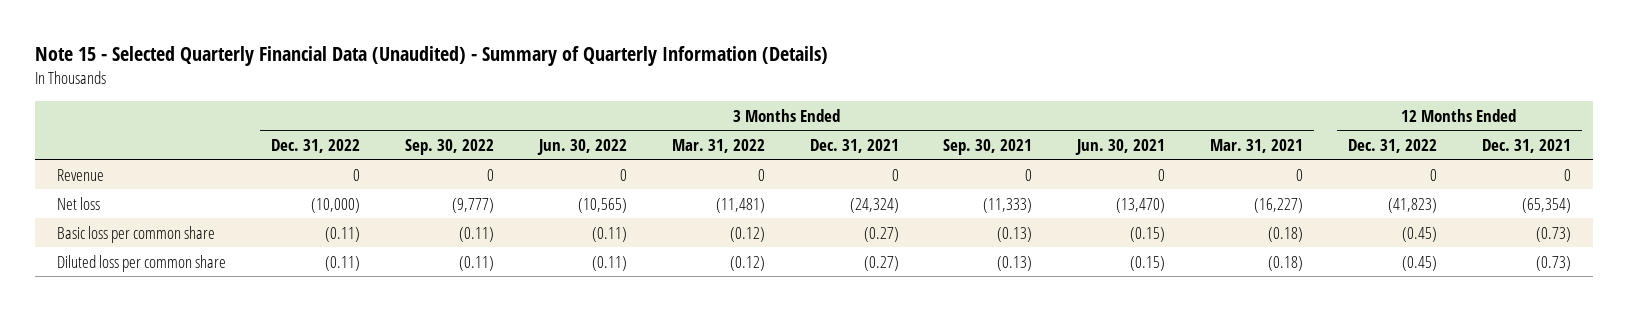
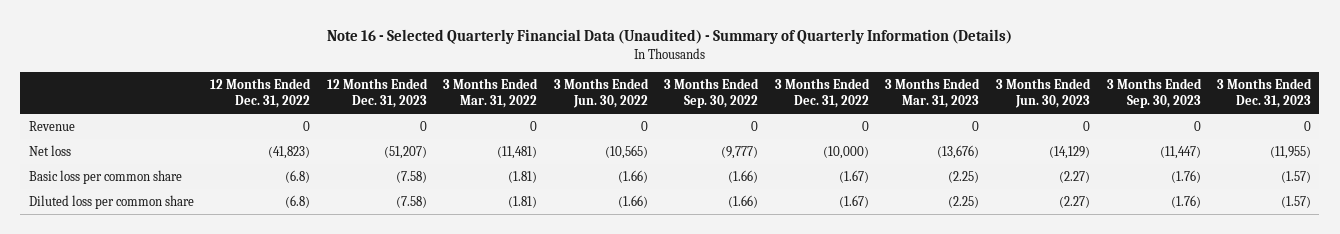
- Note 15 - Selected Quarterly Financial Data (Unaudited) - Summary of Quarterly Information (Details)
+ Note 16 - Selected Quarterly Financial Data (Unaudited) - Summary of Quarterly Information (Details)
- | 3 Months Ended Dec. 31, 2022 | 3 Months Ended Sep. 30, 2022 | 3 Months Ended Jun. 30, 2022 | 3 Months Ended Mar. 31, 2022 | 3 Months Ended Dec. 31, 2021 | 3 Months Ended Sep. 30, 2021 | 3 Months Ended Jun. 30, 2021 | 3 Months Ended Mar. 31, 2021 | 12 Months Ended Dec. 31, 2022 | 12 Months Ended Dec. 31, 2021
+ | 12 Months Ended Dec. 31, 2022 | 12 Months Ended Dec. 31, 2023 | 3 Months Ended Mar. 31, 2022 | 3 Months Ended Jun. 30, 2022 | 3 Months Ended Sep. 30, 2022 | 3 Months Ended Dec. 31, 2022 | 3 Months Ended Mar. 31, 2023 | 3 Months Ended Jun. 30, 2023 | 3 Months Ended Sep. 30, 2023 | 3 Months Ended Dec. 31, 2023
- Basic loss per common share | (0.11) | (0.11) | (0.11) | (0.12) | (0.27) | (0.13) | (0.15) | (0.18) | (0.45) | (0.73)
- Diluted loss per common share | (0.11) | (0.11) | (0.11) | (0.12) | (0.27) | (0.13) | (0.15) | (0.18) | (0.45) | (0.73)
+ Basic loss per common share | (6.8) | (7.58) | (1.81) | (1.66) | (1.66) | (1.67) | (2.25) | (2.27) | (1.76) | (1.57)
+ Diluted loss per common share | (6.8) | (7.58) | (1.81) | (1.66) | (1.66) | (1.67) | (2.25) | (2.27) | (1.76) | (1.57)

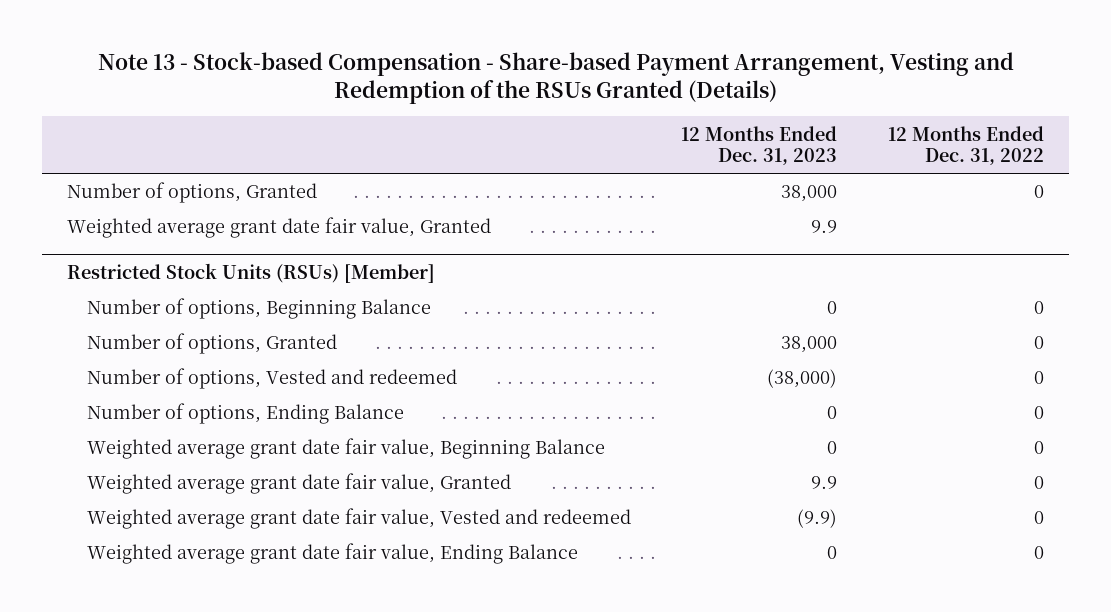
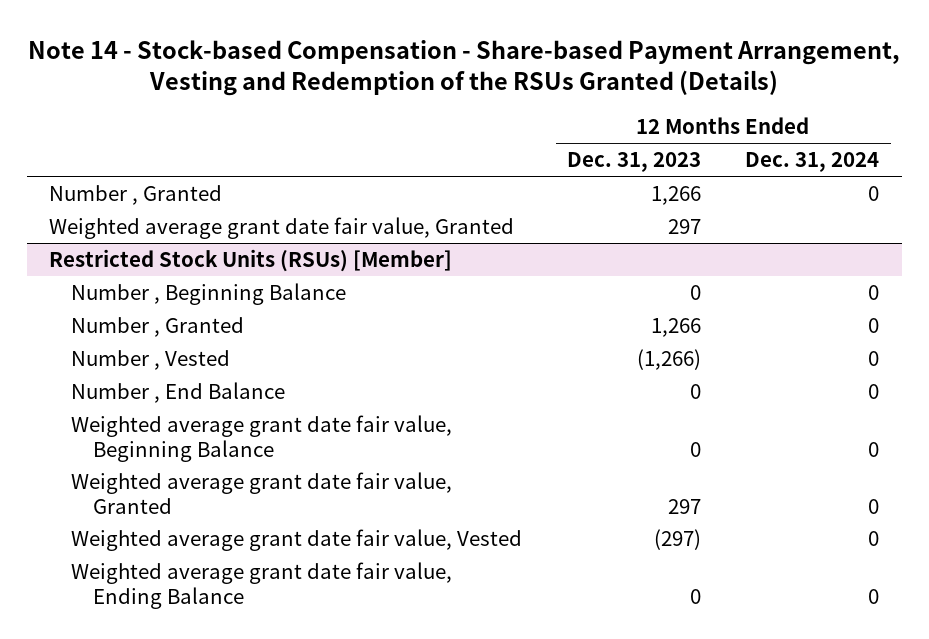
- Note 13 - Stock-based Compensation - Share-based Payment Arrangement, Vesting and Redemption of the RSUs Granted (Details)
+ Note 14 - Stock-based Compensation - Share-based Payment Arrangement, Vesting and Redemption of the RSUs Granted (Details)
- | 12 Months Ended Dec. 31, 2023 | 12 Months Ended Dec. 31, 2022
+ | 12 Months Ended Dec. 31, 2023 | 12 Months Ended Dec. 31, 2024
- Number of options, Granted | 38,000 | 0
- Weighted average grant date fair value, Granted | 9.9 |
+ Number , Granted | 1,266 | 0
+ Weighted average grant date fair value, Granted | 297 |
@ Restricted Stock Units (RSUs) [Member]
- Number of options, Beginning Balance | 0 | 0
- Number of options, Granted | 38,000 | 0
- Number of options, Vested and redeemed | (38,000) | 0
- Number of options, Ending Balance | 0 | 0
+ Number , Beginning Balance | 0 | 0
+ Number , Granted | 1,266 | 0
+ Number , Vested | (1,266) | 0
+ Number , End Balance | 0 | 0
- Weighted average grant date fair value, Granted | 9.9 | 0
- Weighted average grant date fair value, Vested and redeemed | (9.9) | 0
+ Weighted average grant date fair value, Granted | 297 | 0
+ Weighted average grant date fair value, Vested | (297) | 0

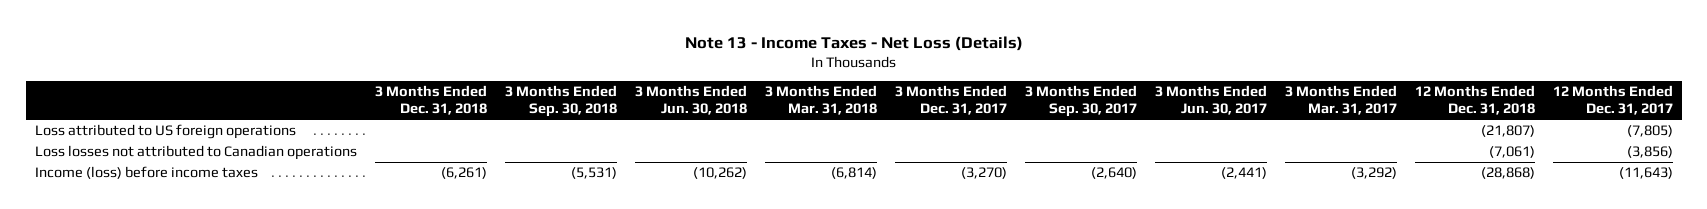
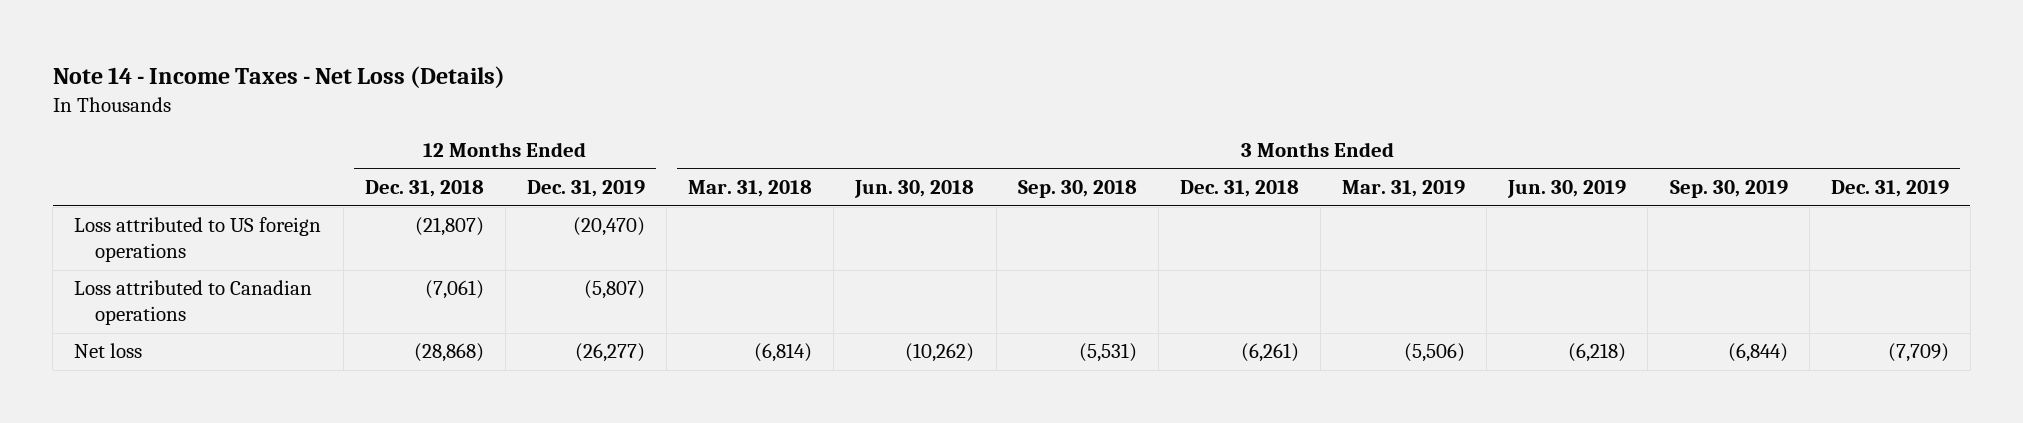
- Note 13 - Income Taxes - Net Loss (Details)
+ Note 14 - Income Taxes - Net Loss (Details)
- | 3 Months Ended Dec. 31, 2018 | 3 Months Ended Sep. 30, 2018 | 3 Months Ended Jun. 30, 2018 | 3 Months Ended Mar. 31, 2018 | 3 Months Ended Dec. 31, 2017 | 3 Months Ended Sep. 30, 2017 | 3 Months Ended Jun. 30, 2017 | 3 Months Ended Mar. 31, 2017 | 12 Months Ended Dec. 31, 2018 | 12 Months Ended Dec. 31, 2017
+ | 12 Months Ended Dec. 31, 2018 | 12 Months Ended Dec. 31, 2019 | 3 Months Ended Mar. 31, 2018 | 3 Months Ended Jun. 30, 2018 | 3 Months Ended Sep. 30, 2018 | 3 Months Ended Dec. 31, 2018 | 3 Months Ended Mar. 31, 2019 | 3 Months Ended Jun. 30, 2019 | 3 Months Ended Sep. 30, 2019 | 3 Months Ended Dec. 31, 2019
- Loss losses not attributed to Canadian operations | | | | | | | | | (7,061) | (3,856)
- Income (loss) before income taxes | (6,261) | (5,531) | (10,262) | (6,814) | (3,270) | (2,640) | (2,441) | (3,292) | (28,868) | (11,643)
+ Loss attributed to Canadian operations | (7,061) | (5,807) | | | | | | | |
+ Net loss | (28,868) | (26,277) | (6,814) | (10,262) | (5,531) | (6,261) | (5,506) | (6,218) | (6,844) | (7,709)

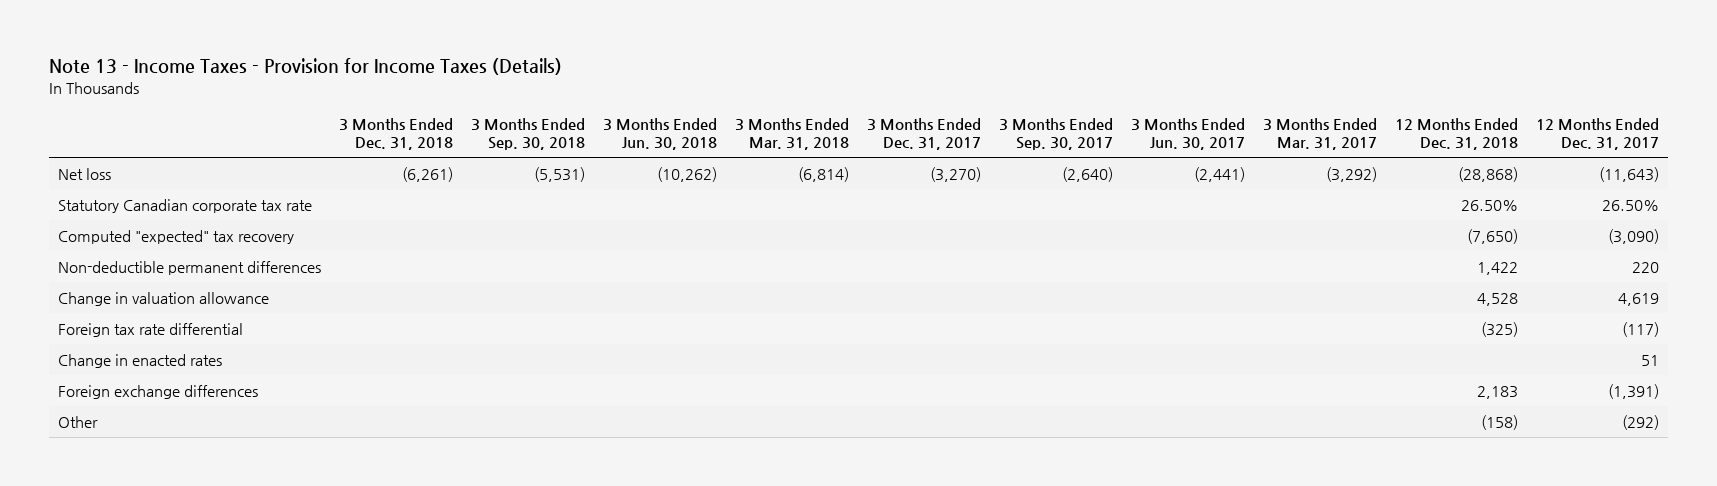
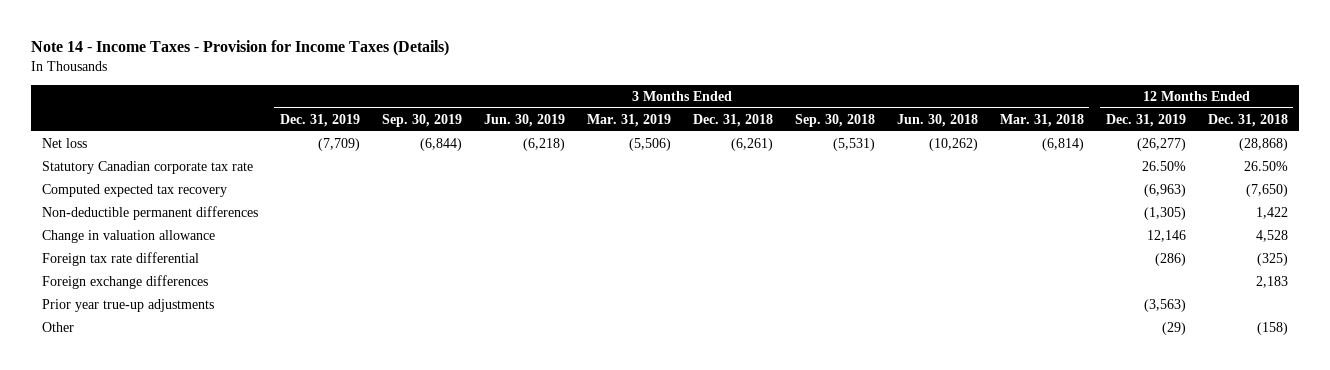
- Note 13 - Income Taxes - Provision for Income Taxes (Details)
+ Note 14 - Income Taxes - Provision for Income Taxes (Details)
- | 3 Months Ended Dec. 31, 2018 | 3 Months Ended Sep. 30, 2018 | 3 Months Ended Jun. 30, 2018 | 3 Months Ended Mar. 31, 2018 | 3 Months Ended Dec. 31, 2017 | 3 Months Ended Sep. 30, 2017 | 3 Months Ended Jun. 30, 2017 | 3 Months Ended Mar. 31, 2017 | 12 Months Ended Dec. 31, 2018 | 12 Months Ended Dec. 31, 2017
+ | 3 Months Ended Dec. 31, 2019 | 3 Months Ended Sep. 30, 2019 | 3 Months Ended Jun. 30, 2019 | 3 Months Ended Mar. 31, 2019 | 3 Months Ended Dec. 31, 2018 | 3 Months Ended Sep. 30, 2018 | 3 Months Ended Jun. 30, 2018 | 3 Months Ended Mar. 31, 2018 | 12 Months Ended Dec. 31, 2019 | 12 Months Ended Dec. 31, 2018
- Computed "expected" tax recovery | | | | | | | | | (7,650) | (3,090)
+ Computed expected tax recovery | | | | | | | | | (6,963) | (7,650)
- Change in enacted rates | | | | | | | | | | 51
+ Prior year true-up adjustments | | | | | | | | | (3,563) |

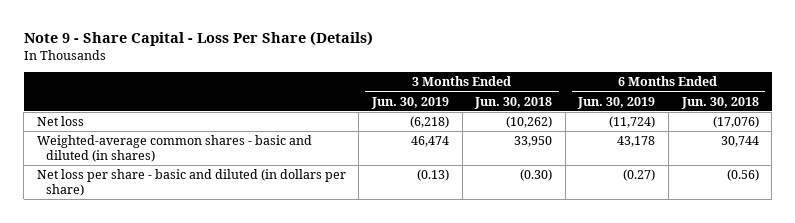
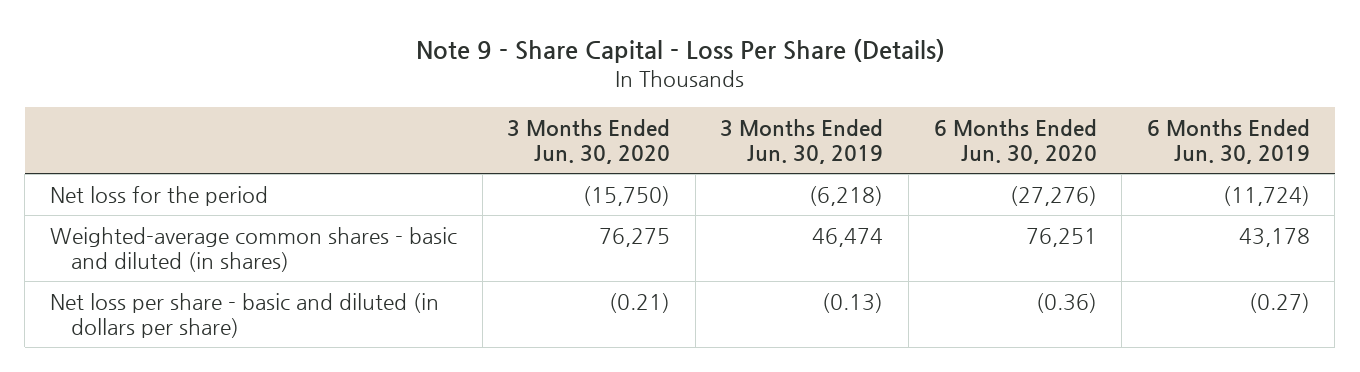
- | 3 Months Ended Jun. 30, 2019 | 3 Months Ended Jun. 30, 2018 | 6 Months Ended Jun. 30, 2019 | 6 Months Ended Jun. 30, 2018
+ | 3 Months Ended Jun. 30, 2020 | 3 Months Ended Jun. 30, 2019 | 6 Months Ended Jun. 30, 2020 | 6 Months Ended Jun. 30, 2019
- Net loss | (6,218) | (10,262) | (11,724) | (17,076)
+ Net loss for the period | (15,750) | (6,218) | (27,276) | (11,724)

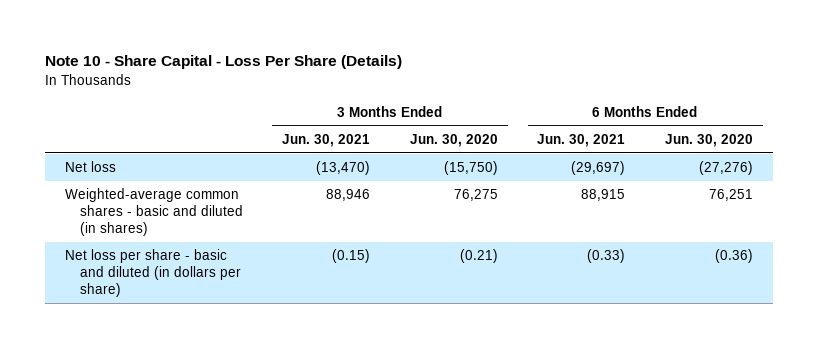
- Note 9 - Share Capital - Loss Per Share (Details)
+ Note 10 - Share Capital - Loss Per Share (Details)
- | 3 Months Ended Jun. 30, 2020 | 3 Months Ended Jun. 30, 2019 | 6 Months Ended Jun. 30, 2020 | 6 Months Ended Jun. 30, 2019
+ | 3 Months Ended Jun. 30, 2021 | 3 Months Ended Jun. 30, 2020 | 6 Months Ended Jun. 30, 2021 | 6 Months Ended Jun. 30, 2020
- Net loss for the period | (15,750) | (6,218) | (27,276) | (11,724)
+ Net loss | (13,470) | (15,750) | (29,697) | (27,276)

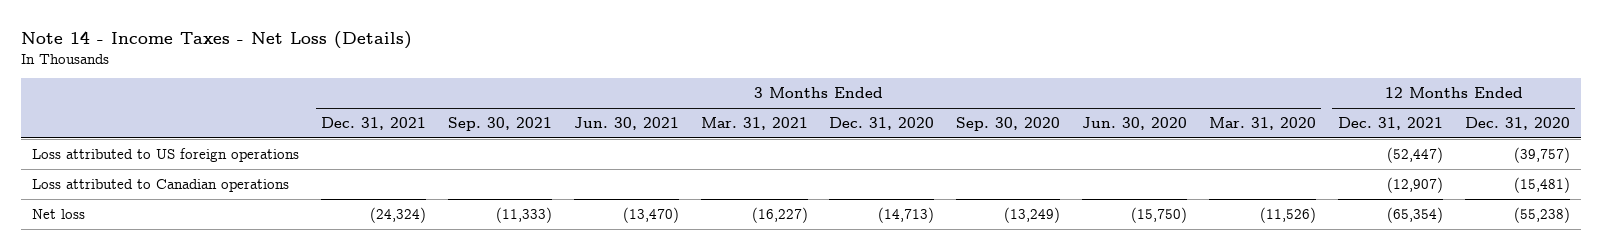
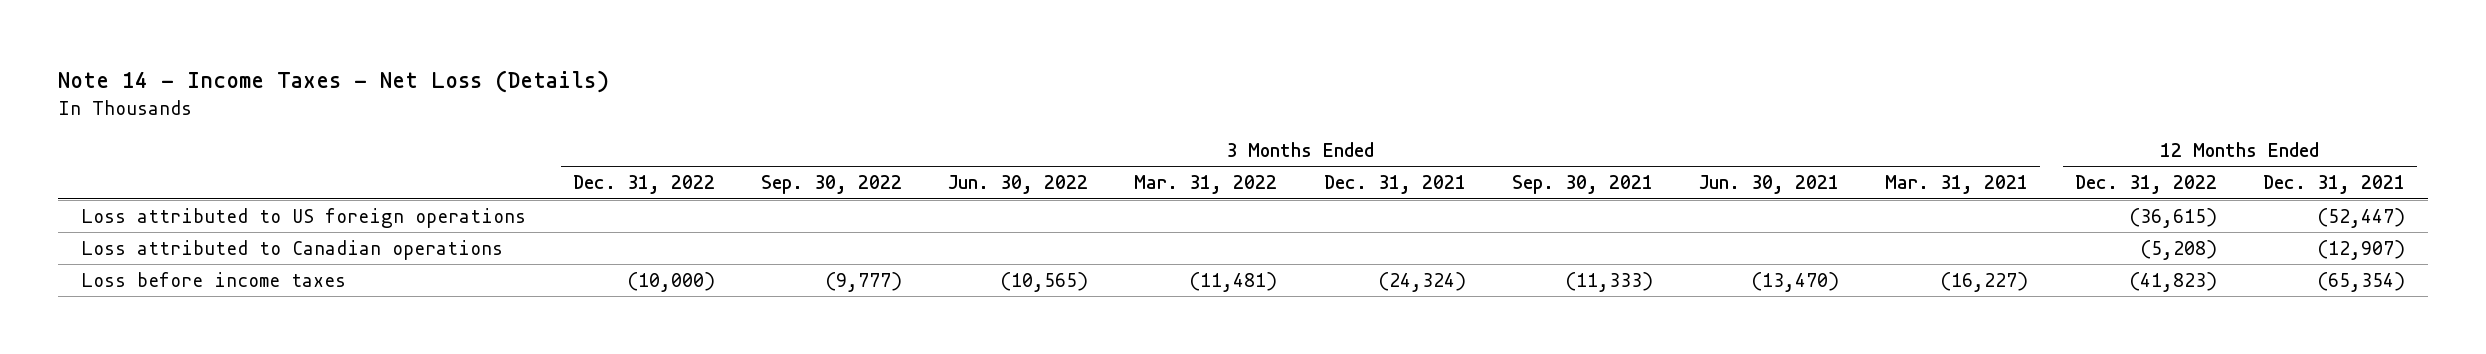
- | 3 Months Ended Dec. 31, 2021 | 3 Months Ended Sep. 30, 2021 | 3 Months Ended Jun. 30, 2021 | 3 Months Ended Mar. 31, 2021 | 3 Months Ended Dec. 31, 2020 | 3 Months Ended Sep. 30, 2020 | 3 Months Ended Jun. 30, 2020 | 3 Months Ended Mar. 31, 2020 | 12 Months Ended Dec. 31, 2021 | 12 Months Ended Dec. 31, 2020
+ | 3 Months Ended Dec. 31, 2022 | 3 Months Ended Sep. 30, 2022 | 3 Months Ended Jun. 30, 2022 | 3 Months Ended Mar. 31, 2022 | 3 Months Ended Dec. 31, 2021 | 3 Months Ended Sep. 30, 2021 | 3 Months Ended Jun. 30, 2021 | 3 Months Ended Mar. 31, 2021 | 12 Months Ended Dec. 31, 2022 | 12 Months Ended Dec. 31, 2021
- Net loss | (24,324) | (11,333) | (13,470) | (16,227) | (14,713) | (13,249) | (15,750) | (11,526) | (65,354) | (55,238)
+ Loss before income taxes | (10,000) | (9,777) | (10,565) | (11,481) | (24,324) | (11,333) | (13,470) | (16,227) | (41,823) | (65,354)

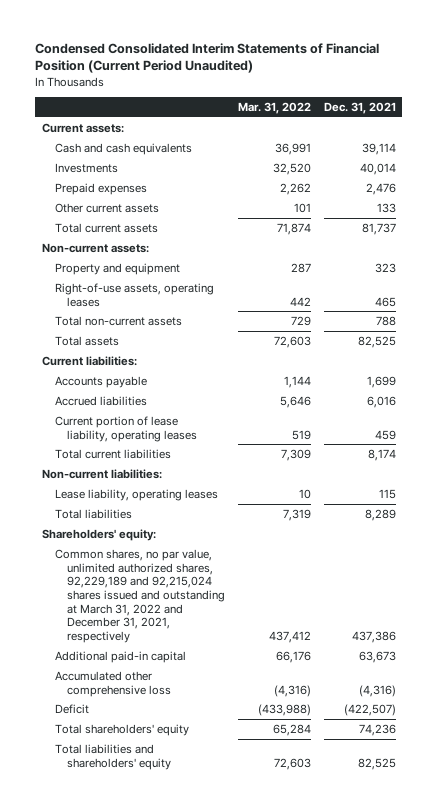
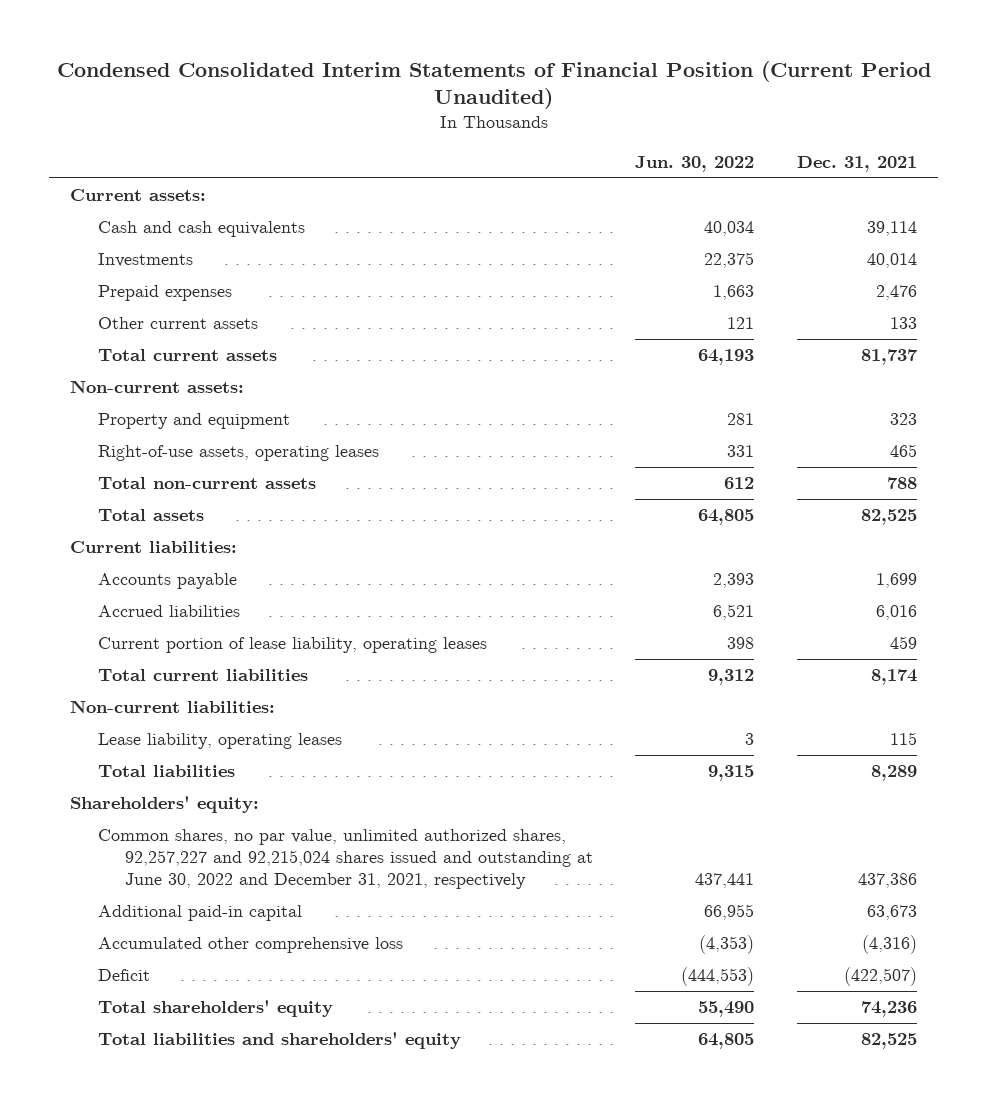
- | Mar. 31, 2022 | Dec. 31, 2021
+ | Jun. 30, 2022 | Dec. 31, 2021
- Common shares, no par value, unlimited authorized shares, 92,229,189 and 92,215,024 shares issued and outstanding at March 31, 2022 and December 31, 2021, respectively | 437,412 | 437,386
+ Common shares, no par value, unlimited authorized shares, 92,257,227 and 92,215,024 shares issued and outstanding at June 30, 2022 and December 31, 2021, respectively | 437,441 | 437,386

